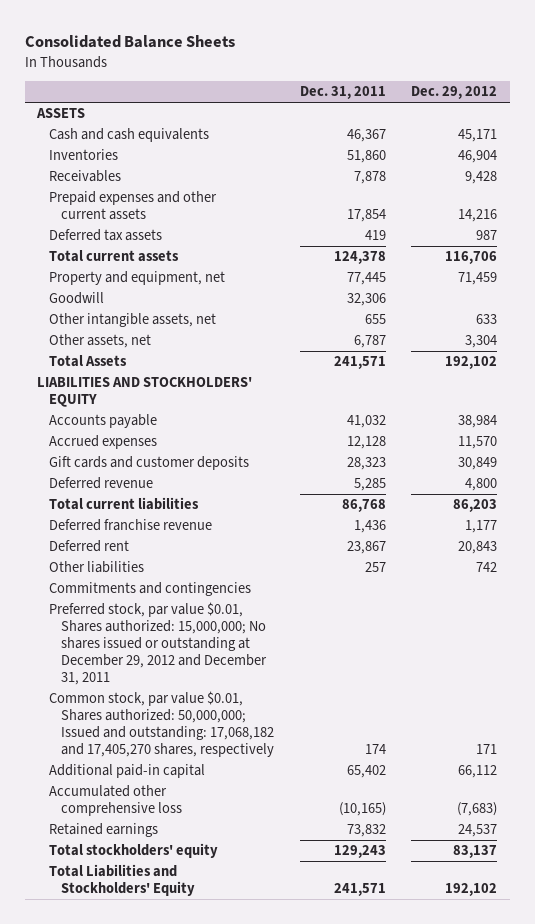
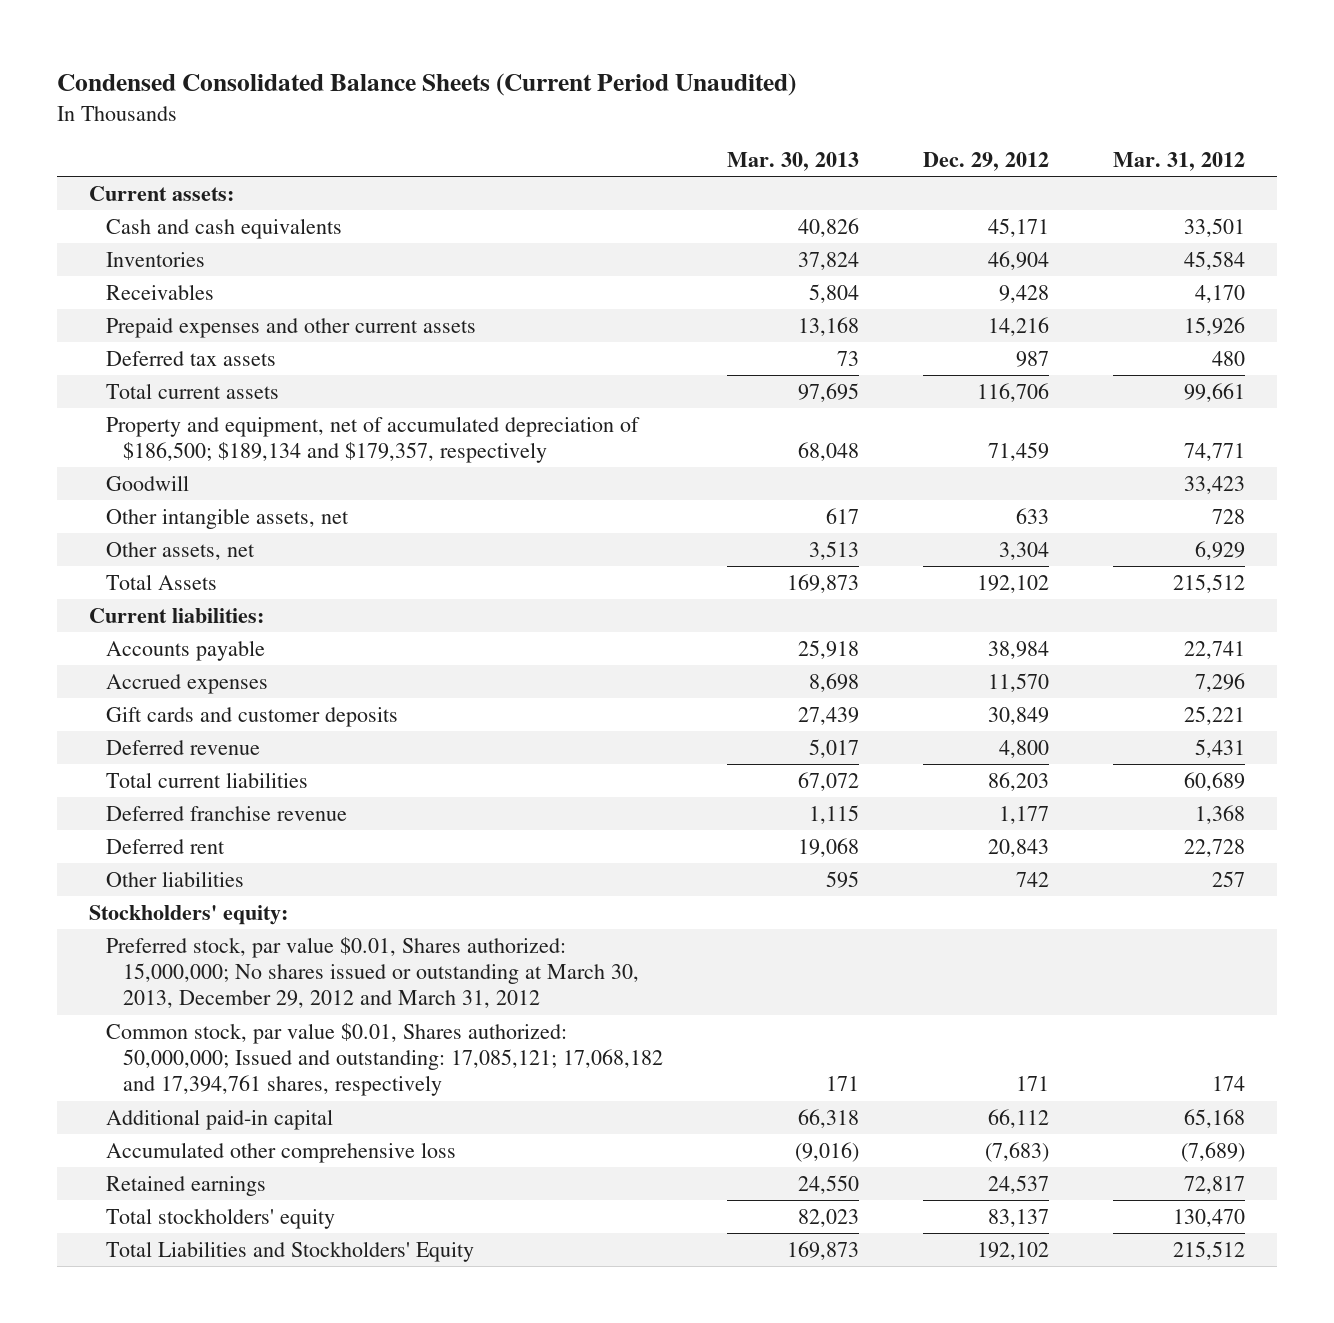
- Consolidated Balance Sheets
+ Condensed Consolidated Balance Sheets (Current Period Unaudited)
- | Dec. 31, 2011 | Dec. 29, 2012
+ | Mar. 30, 2013 | Dec. 29, 2012 | Mar. 31, 2012
- ASSETS
+ Current assets:
- Property and equipment, net | 77,445 | 71,459
+ Property and equipment, net of accumulated depreciation of $186,500; $189,134 and $179,357, respectively | 68,048 | 71,459 | 74,771
- LIABILITIES AND STOCKHOLDERS' EQUITY
+ Current liabilities:
- Commitments and contingencies
- Preferred stock, par value $0.01, Shares authorized: 15,000,000; No shares issued or outstanding at December 29, 2012 and December 31, 2011
- Common stock, par value $0.01, Shares authorized: 50,000,000; Issued and outstanding: 17,068,182 and 17,405,270 shares, respectively | 174 | 171
+ Stockholders' equity:
+ Preferred stock, par value $0.01, Shares authorized: 15,000,000; No shares issued or outstanding at March 30, 2013, December 29, 2012 and March 31, 2012
+ Common stock, par value $0.01, Shares authorized: 50,000,000; Issued and outstanding: 17,085,121; 17,068,182 and 17,394,761 shares, respectively | 171 | 171 | 174

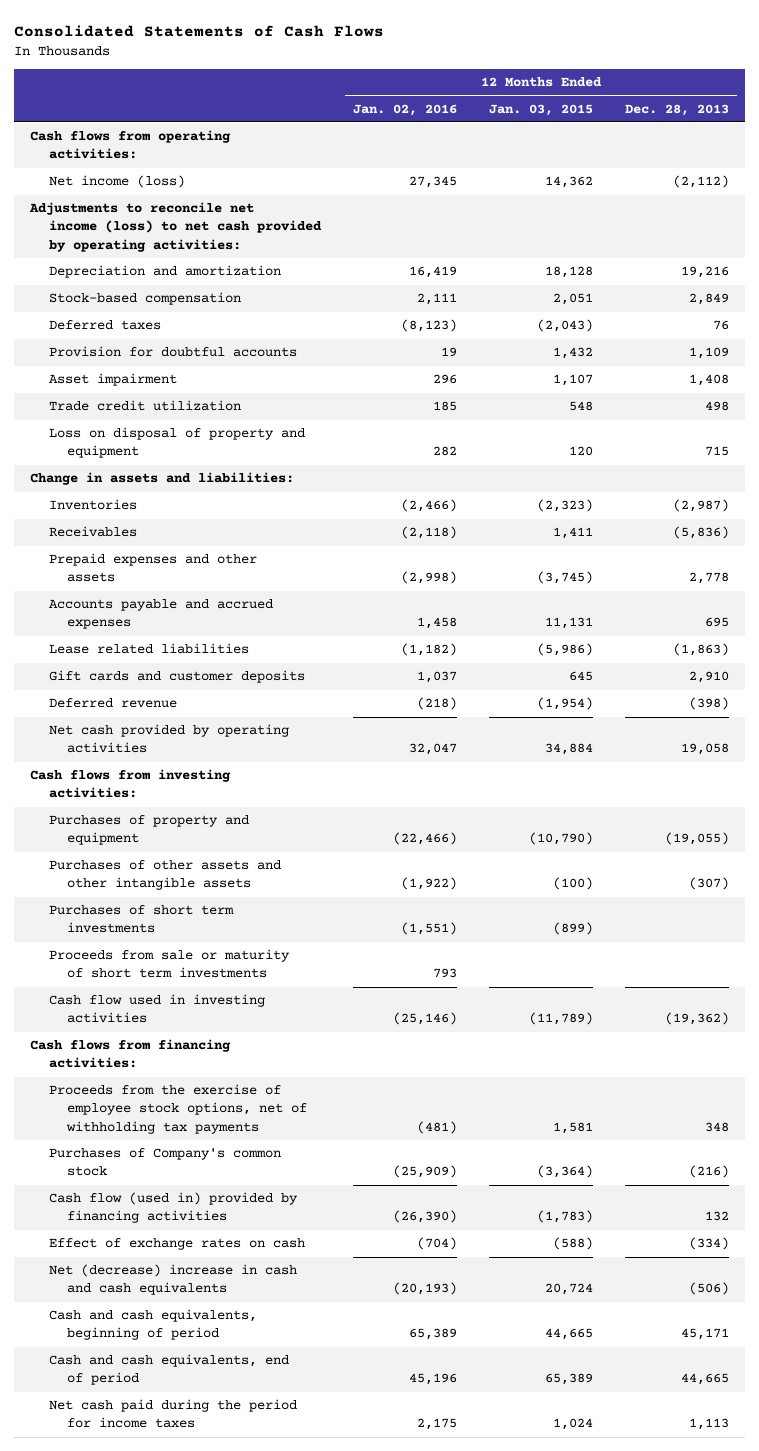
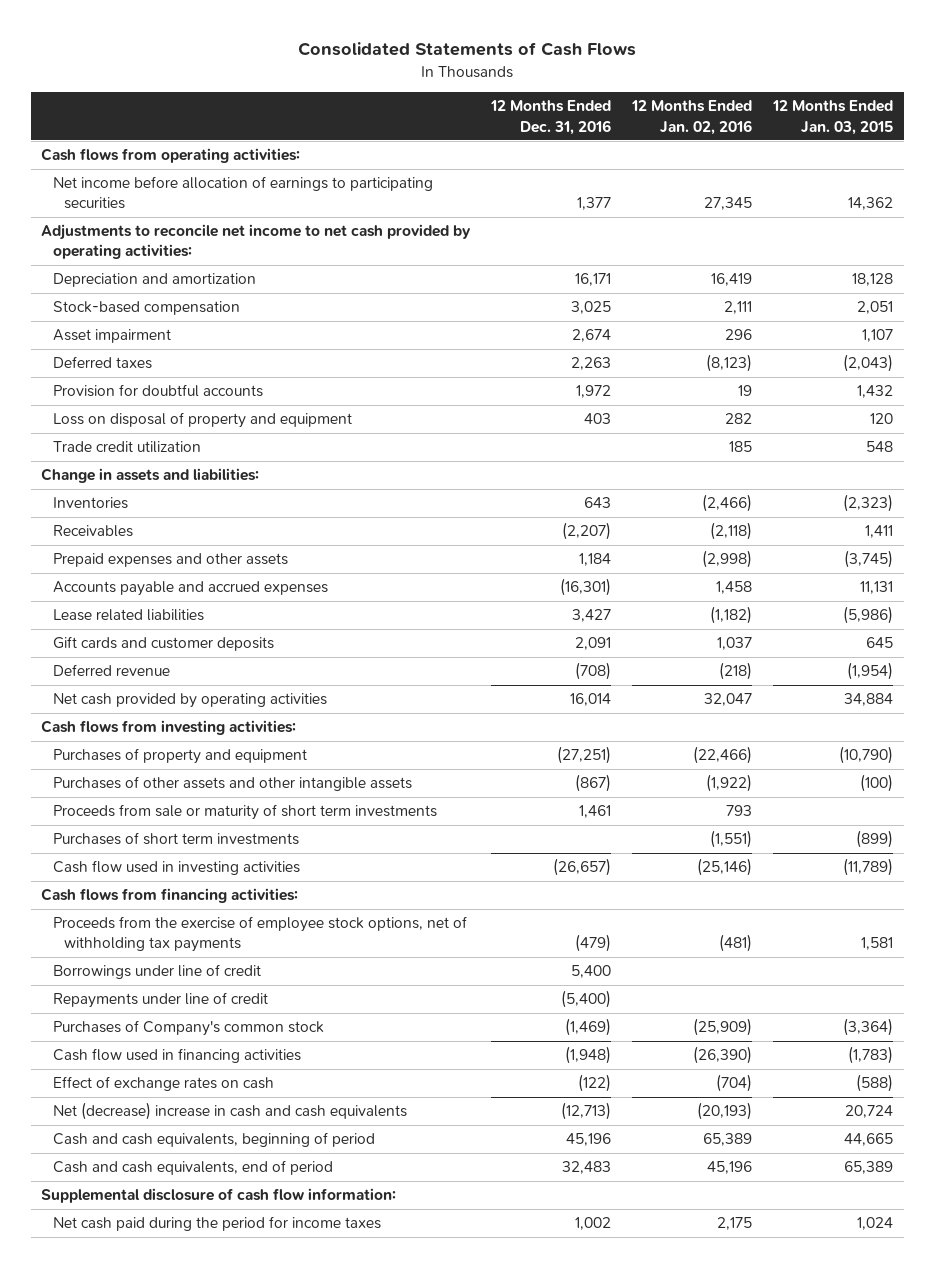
- | 12 Months Ended Jan. 02, 2016 | 12 Months Ended Jan. 03, 2015 | 12 Months Ended Dec. 28, 2013
+ | 12 Months Ended Dec. 31, 2016 | 12 Months Ended Jan. 02, 2016 | 12 Months Ended Jan. 03, 2015
- Net income (loss) | 27,345 | 14,362 | (2,112)
- Adjustments to reconcile net income (loss) to net cash provided by operating activities:
+ Net income before allocation of earnings to participating securities | 1,377 | 27,345 | 14,362
+ Adjustments to reconcile net income to net cash provided by operating activities:
moved up: Asset impairment | 2,674 | 296 | 1,107
moved down: Trade credit utilization | | 185 | 548
moved down: Purchases of short term investments | | (1,551) | (899)
+ Borrowings under line of credit | 5,400 | |
+ Repayments under line of credit | (5,400) | |
- Cash flow (used in) provided by financing activities | (26,390) | (1,783) | 132
+ Cash flow used in financing activities | (1,948) | (26,390) | (1,783)
+ Supplemental disclosure of cash flow information:

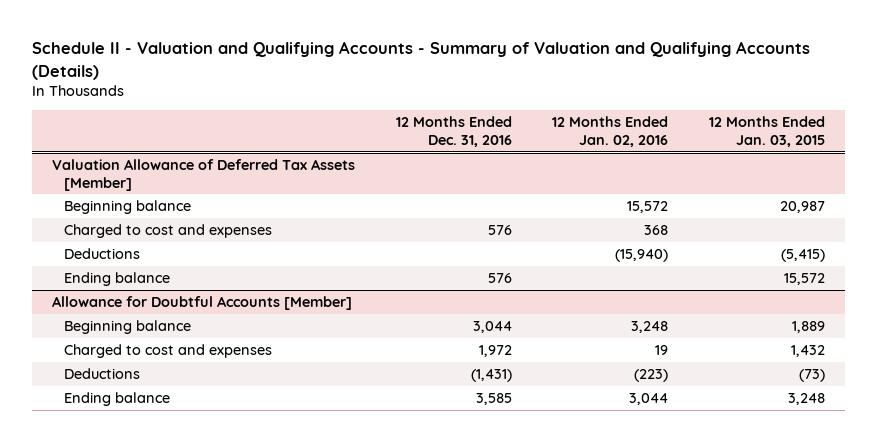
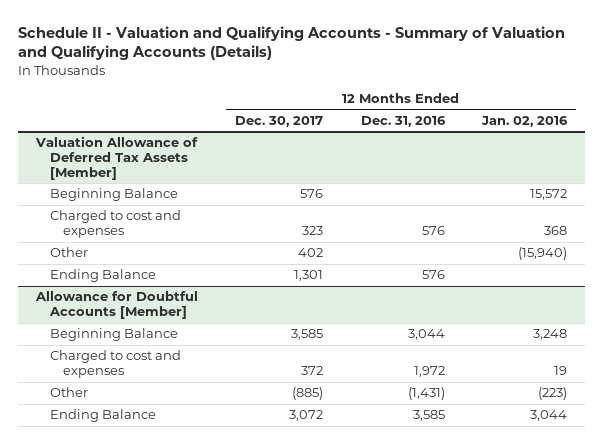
- | 12 Months Ended Dec. 31, 2016 | 12 Months Ended Jan. 02, 2016 | 12 Months Ended Jan. 03, 2015
+ | 12 Months Ended Dec. 30, 2017 | 12 Months Ended Dec. 31, 2016 | 12 Months Ended Jan. 02, 2016
@ Valuation Allowance of Deferred Tax Assets [Member]
- Beginning balance | | 15,572 | 20,987
+ Beginning Balance | 576 | | 15,572
- Deductions | | (15,940) | (5,415)
- Ending balance | 576 | | 15,572
+ Other | 402 | | (15,940)
+ Ending Balance | 1,301 | 576 |
@ Allowance for Doubtful Accounts [Member]
- Beginning balance | 3,044 | 3,248 | 1,889
+ Beginning Balance | 3,585 | 3,044 | 3,248
- Deductions | (1,431) | (223) | (73)
- Ending balance | 3,585 | 3,044 | 3,248
+ Other | (885) | (1,431) | (223)
+ Ending Balance | 3,072 | 3,585 | 3,044

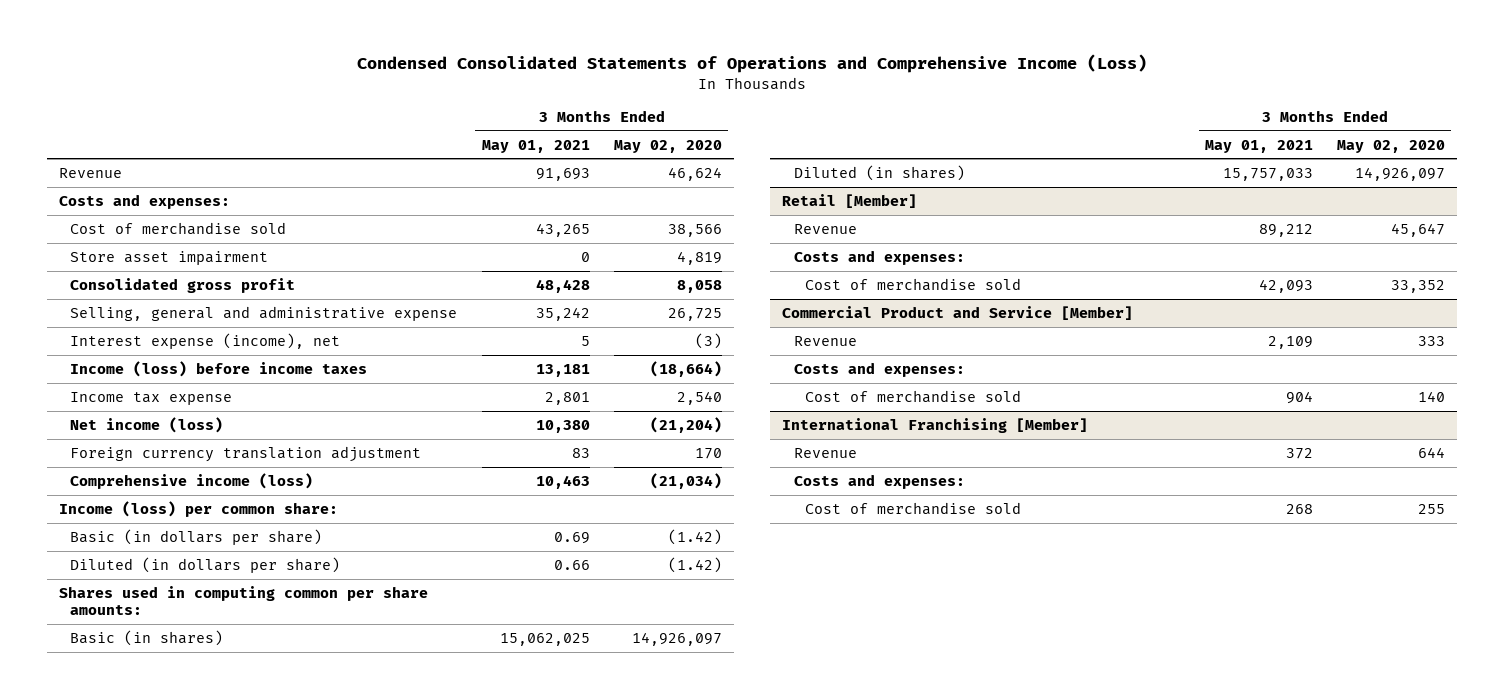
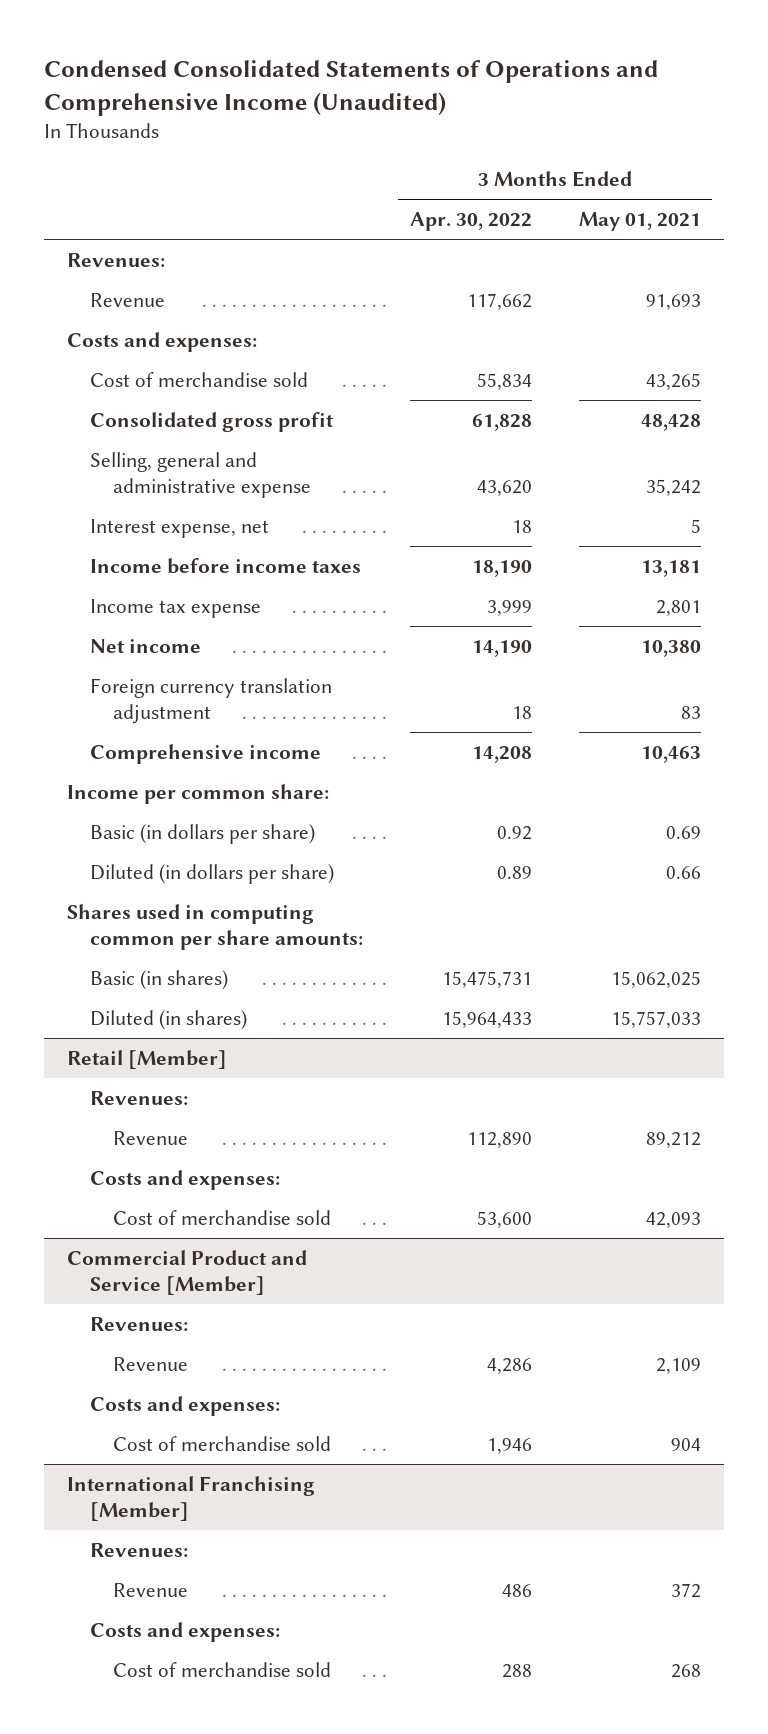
- Condensed Consolidated Statements of Operations and Comprehensive Income (Loss)
+ Condensed Consolidated Statements of Operations and Comprehensive Income (Unaudited)
- | 3 Months Ended May 01, 2021 | 3 Months Ended May 02, 2020
+ | 3 Months Ended Apr. 30, 2022 | 3 Months Ended May 01, 2021
+ Revenues:
- Store asset impairment | 0 | 4,819
- Interest expense (income), net | 5 | (3)
- Income (loss) before income taxes | 13,181 | (18,664)
+ Interest expense, net | 18 | 5
+ Income before income taxes | 18,190 | 13,181
- Net income (loss) | 10,380 | (21,204)
+ Net income | 14,190 | 10,380
- Comprehensive income (loss) | 10,463 | (21,034)
- Income (loss) per common share:
+ Comprehensive income | 14,208 | 10,463
+ Income per common share:
@ Retail [Member]
+ Revenues:
@ Commercial Product and Service [Member]
+ Revenues:
@ International Franchising [Member]
+ Revenues:

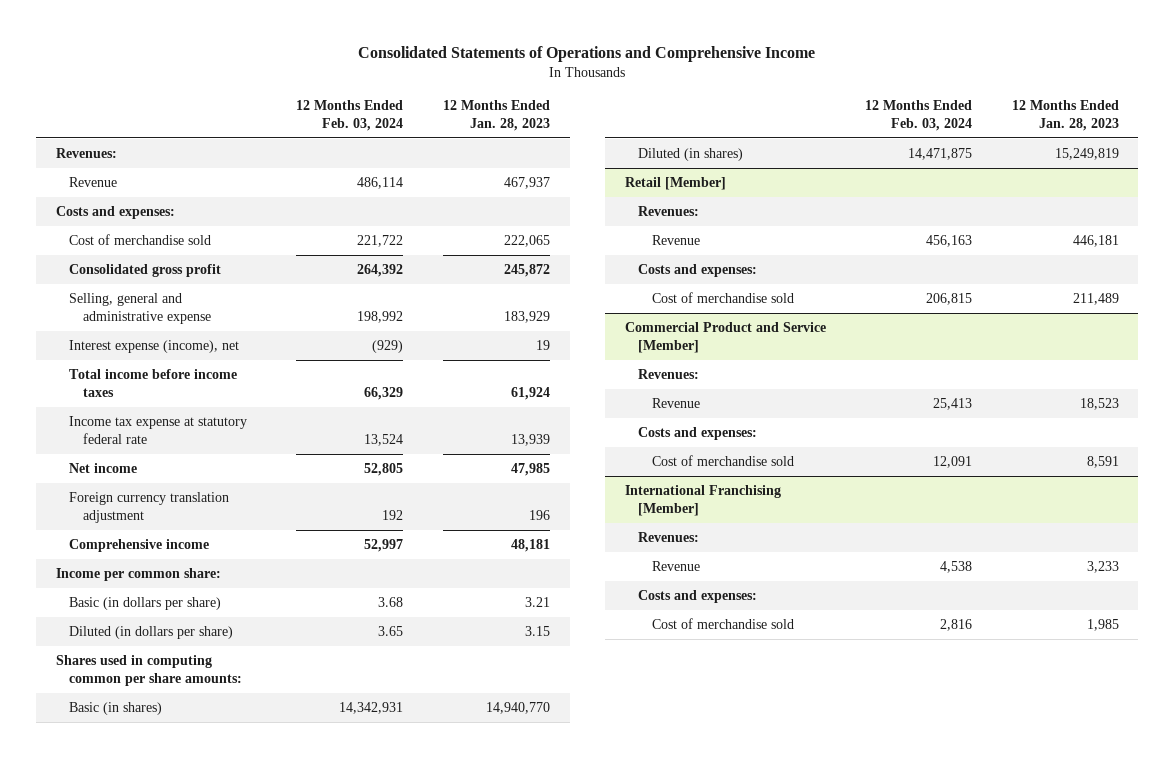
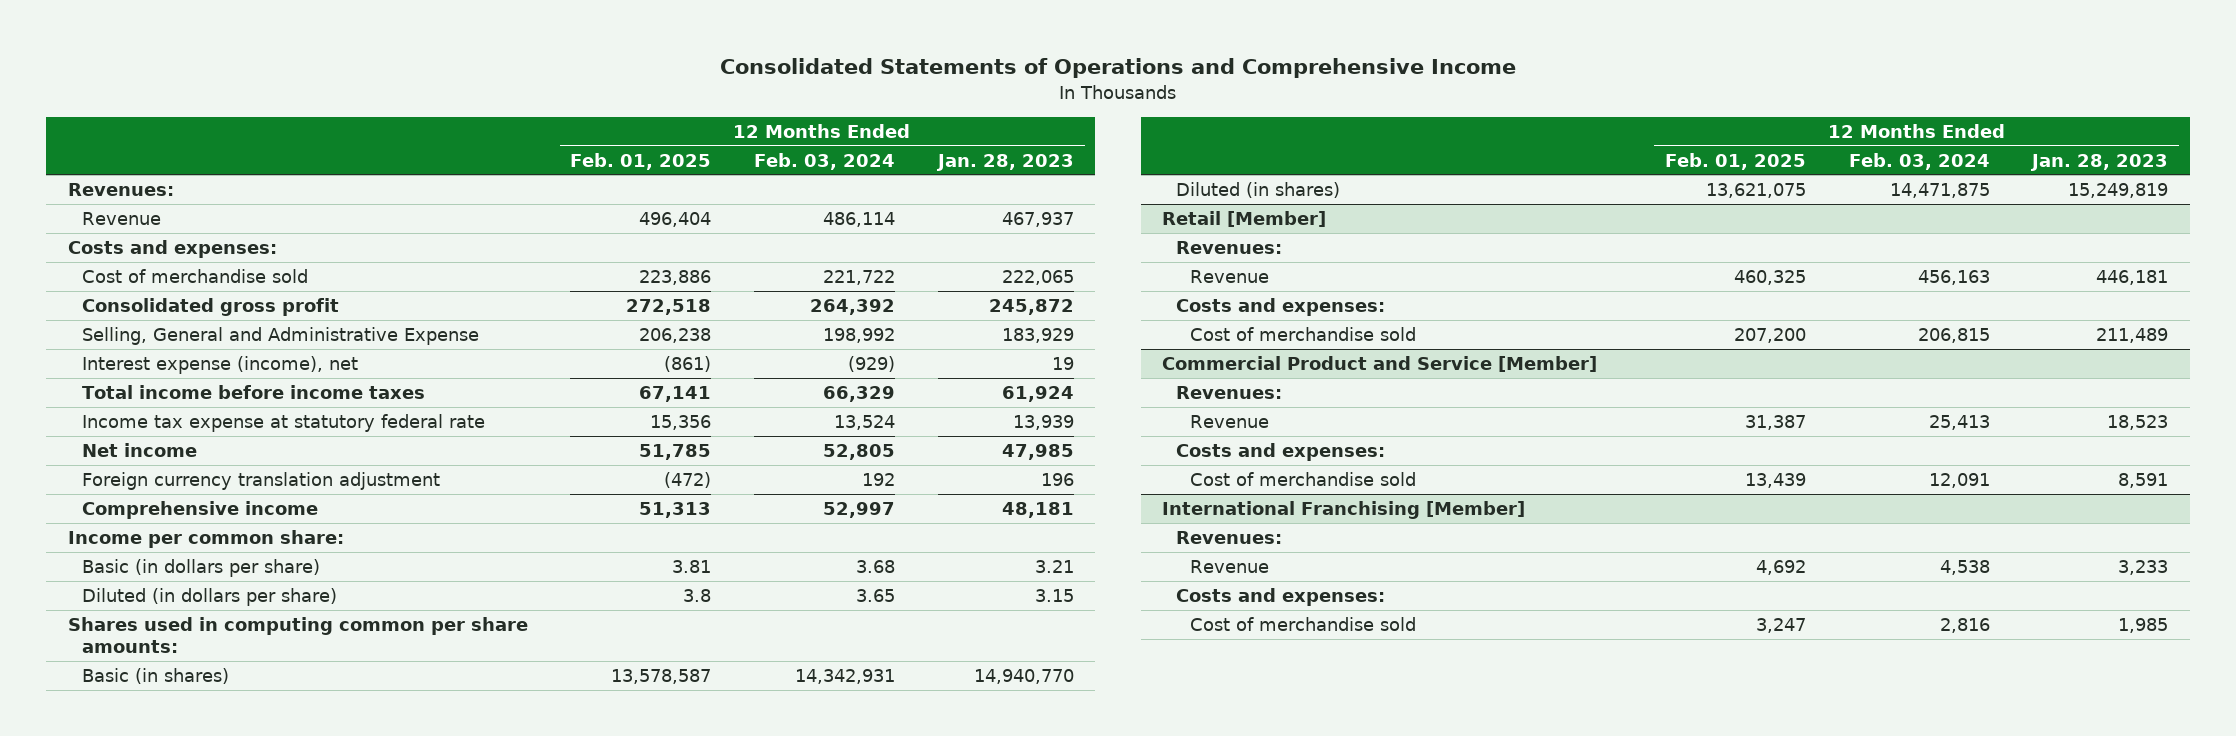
- | 12 Months Ended Feb. 03, 2024 | 12 Months Ended Jan. 28, 2023
+ | 12 Months Ended Feb. 01, 2025 | 12 Months Ended Feb. 03, 2024 | 12 Months Ended Jan. 28, 2023
- Selling, general and administrative expense | 198,992 | 183,929
+ Selling, General and Administrative Expense | 206,238 | 198,992 | 183,929

